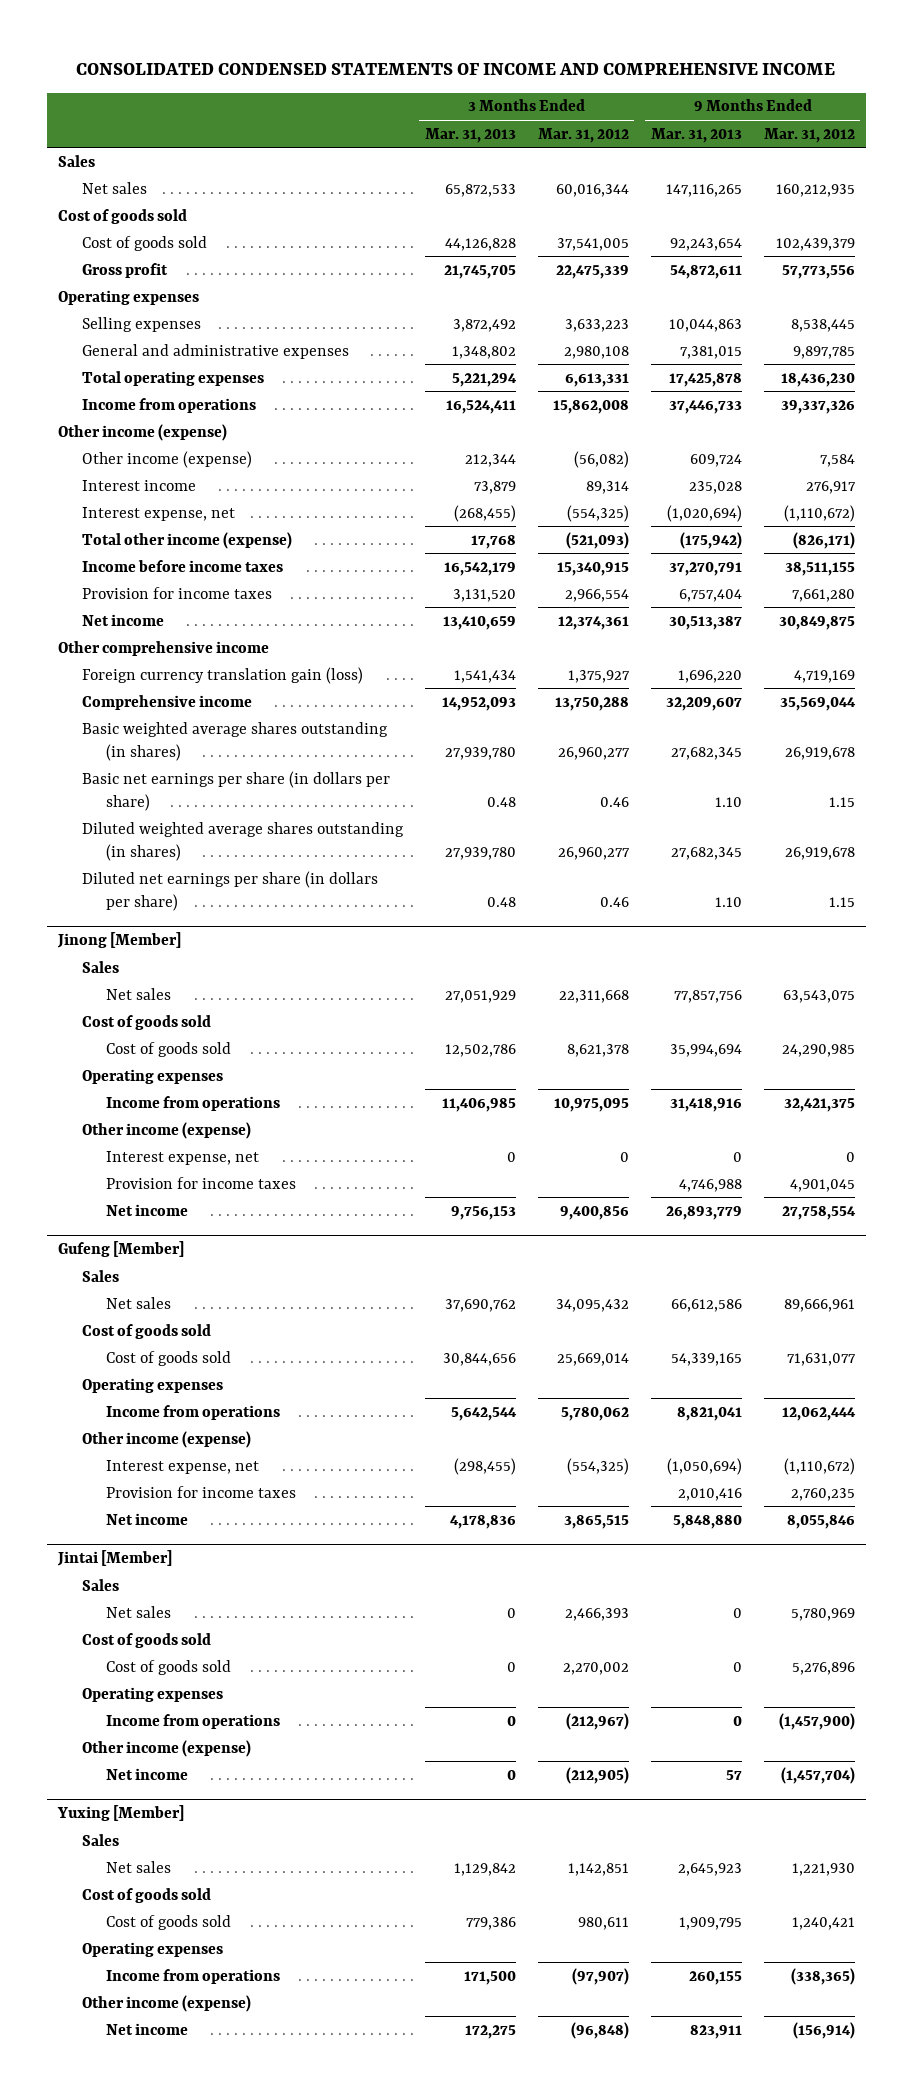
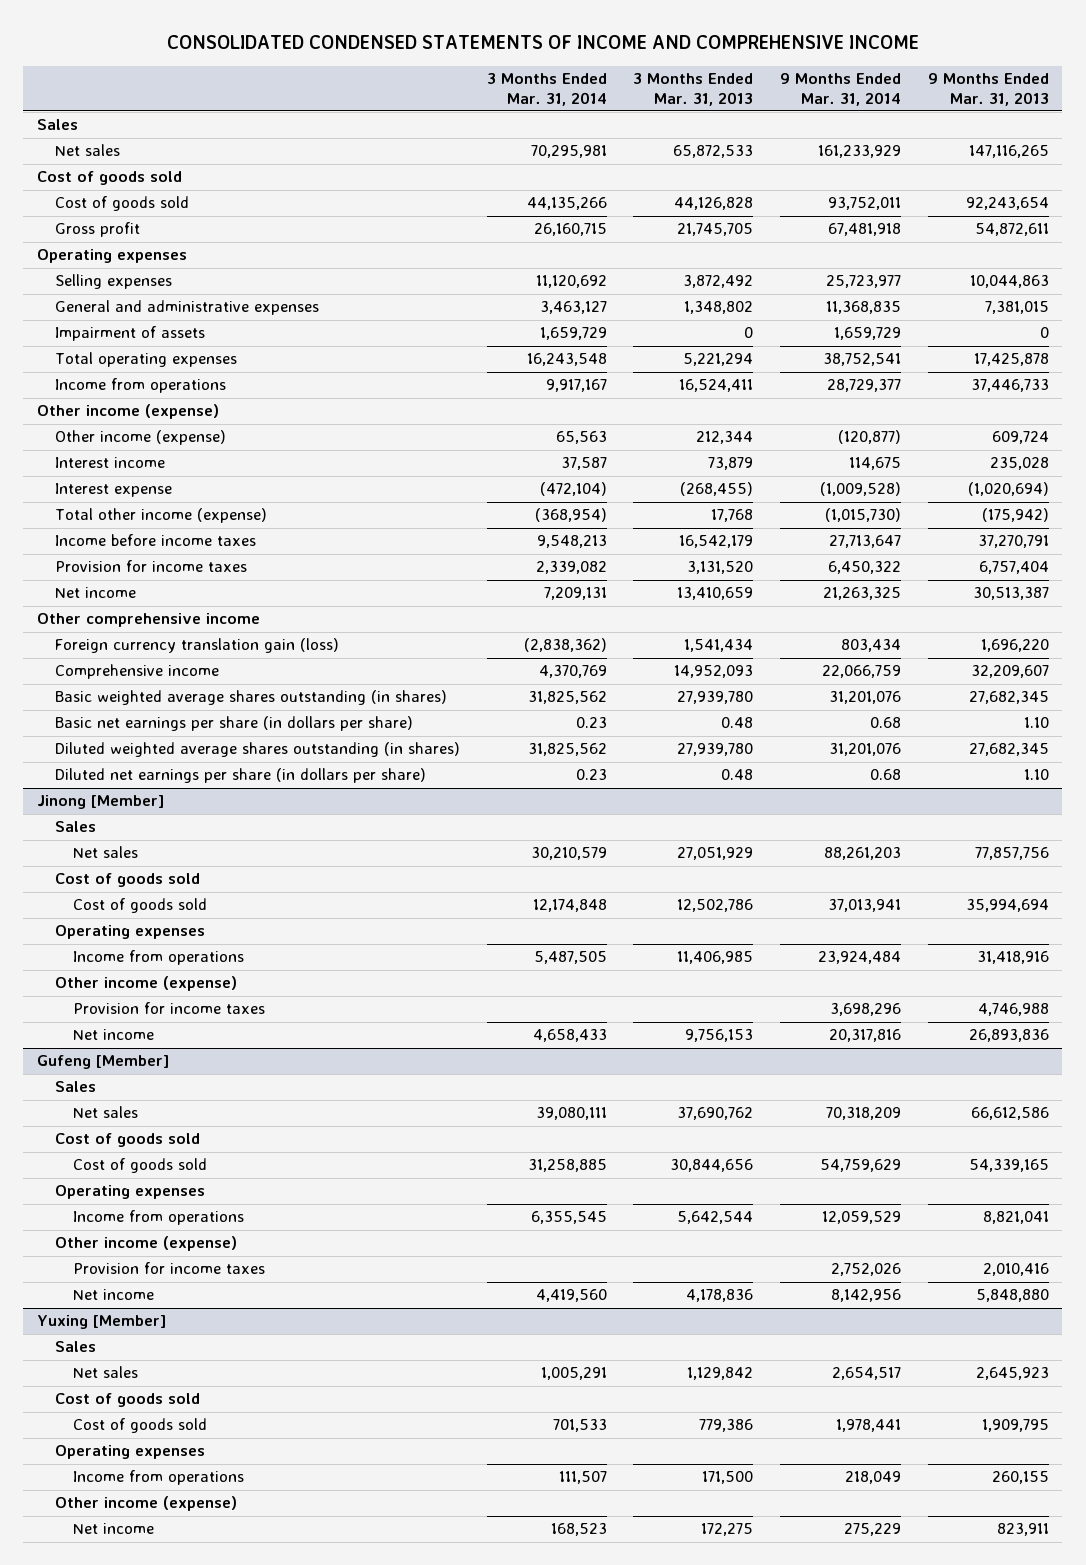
- | 3 Months Ended Mar. 31, 2013 | 3 Months Ended Mar. 31, 2012 | 9 Months Ended Mar. 31, 2013 | 9 Months Ended Mar. 31, 2012
+ | 3 Months Ended Mar. 31, 2014 | 3 Months Ended Mar. 31, 2013 | 9 Months Ended Mar. 31, 2014 | 9 Months Ended Mar. 31, 2013
+ Impairment of assets | 1,659,729 | 0 | 1,659,729 | 0
- Interest expense, net | (268,455) | (554,325) | (1,020,694) | (1,110,672)
+ Interest expense | (472,104) | (268,455) | (1,009,528) | (1,020,694)
@ Jinong [Member]
- Interest expense, net | 0 | 0 | 0 | 0
- Net income | 9,756,153 | 9,400,856 | 26,893,779 | 27,758,554
+ Net income | 4,658,433 | 9,756,153 | 20,317,816 | 26,893,836
@ Gufeng [Member]
- Interest expense, net | (298,455) | (554,325) | (1,050,694) | (1,110,672)
- Jintai [Member]
- Sales
- Net sales | 0 | 2,466,393 | 0 | 5,780,969
- Cost of goods sold
- Cost of goods sold | 0 | 2,270,002 | 0 | 5,276,896
- Operating expenses
- Income from operations | 0 | (212,967) | 0 | (1,457,900)
- Other income (expense)
- Net income | 0 | (212,905) | 57 | (1,457,704)

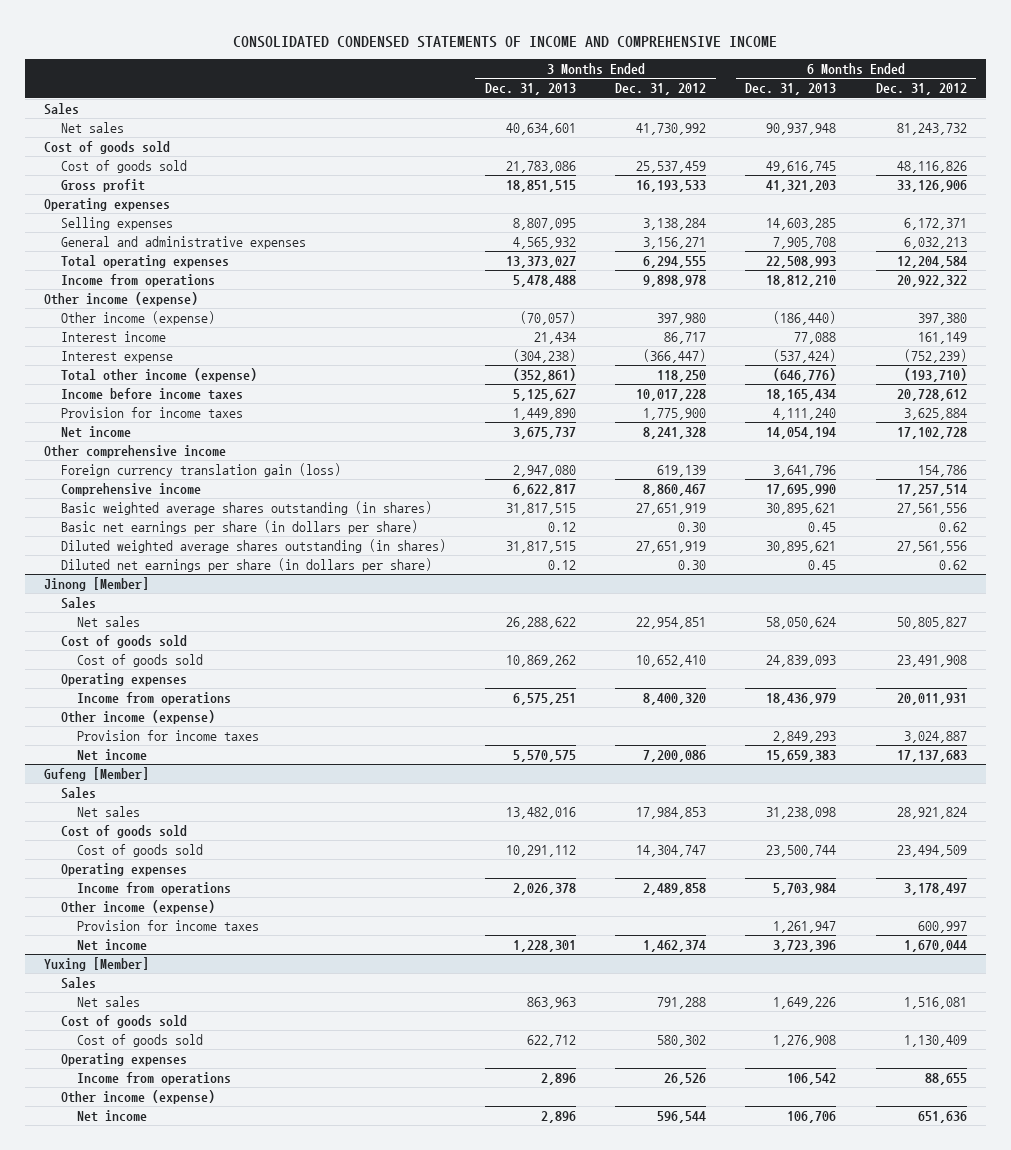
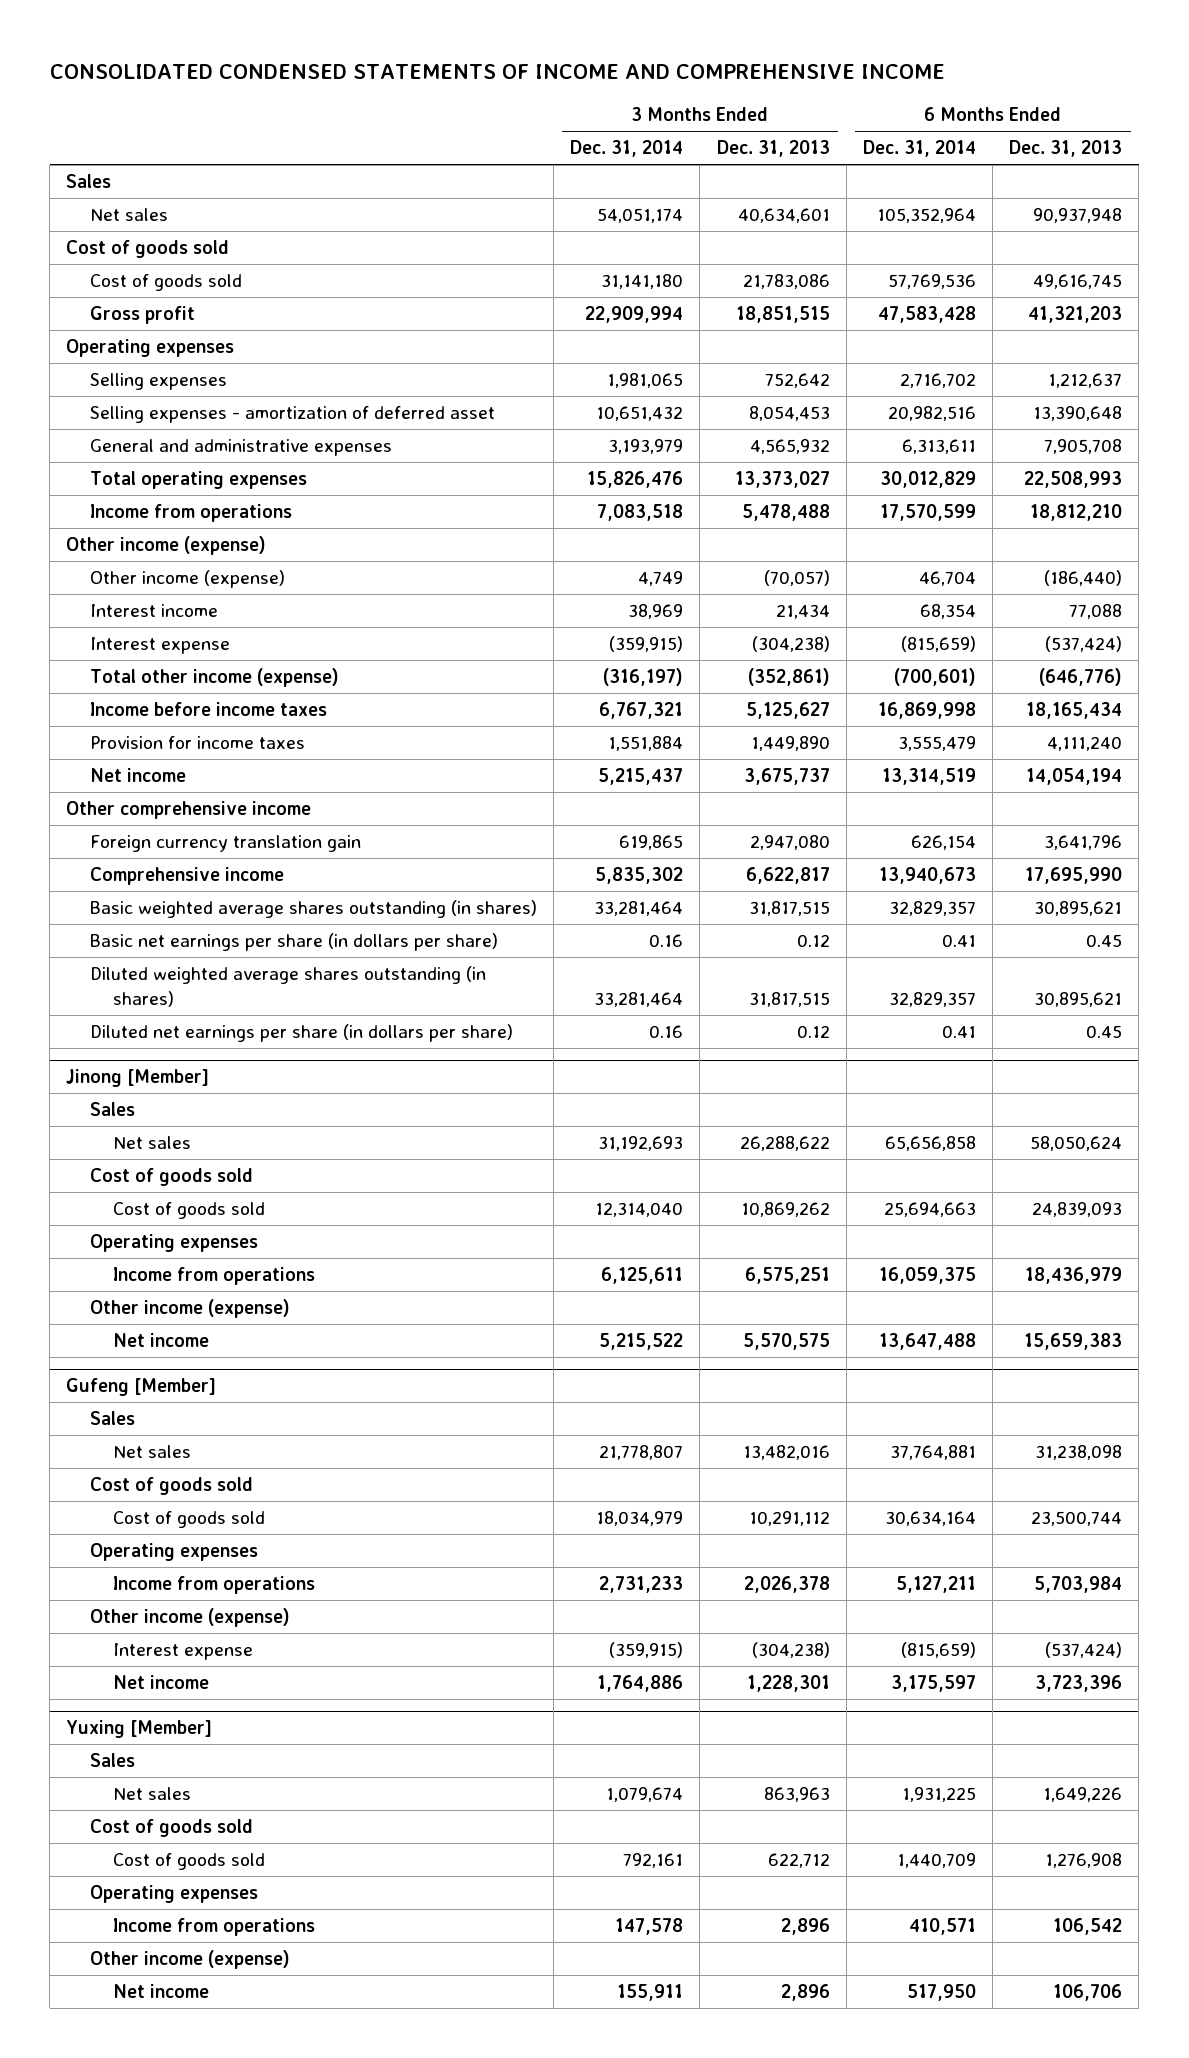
- | 3 Months Ended Dec. 31, 2013 | 3 Months Ended Dec. 31, 2012 | 6 Months Ended Dec. 31, 2013 | 6 Months Ended Dec. 31, 2012
+ | 3 Months Ended Dec. 31, 2014 | 3 Months Ended Dec. 31, 2013 | 6 Months Ended Dec. 31, 2014 | 6 Months Ended Dec. 31, 2013
- Selling expenses | 8,807,095 | 3,138,284 | 14,603,285 | 6,172,371
+ Selling expenses | 1,981,065 | 752,642 | 2,716,702 | 1,212,637
+ Selling expenses - amortization of deferred asset | 10,651,432 | 8,054,453 | 20,982,516 | 13,390,648
- Foreign currency translation gain (loss) | 2,947,080 | 619,139 | 3,641,796 | 154,786
+ Foreign currency translation gain | 619,865 | 2,947,080 | 626,154 | 3,641,796
@ Jinong [Member]
- Provision for income taxes | | | 2,849,293 | 3,024,887
@ Gufeng [Member]
- Provision for income taxes | | | 1,261,947 | 600,997
+ Interest expense | (359,915) | (304,238) | (815,659) | (537,424)

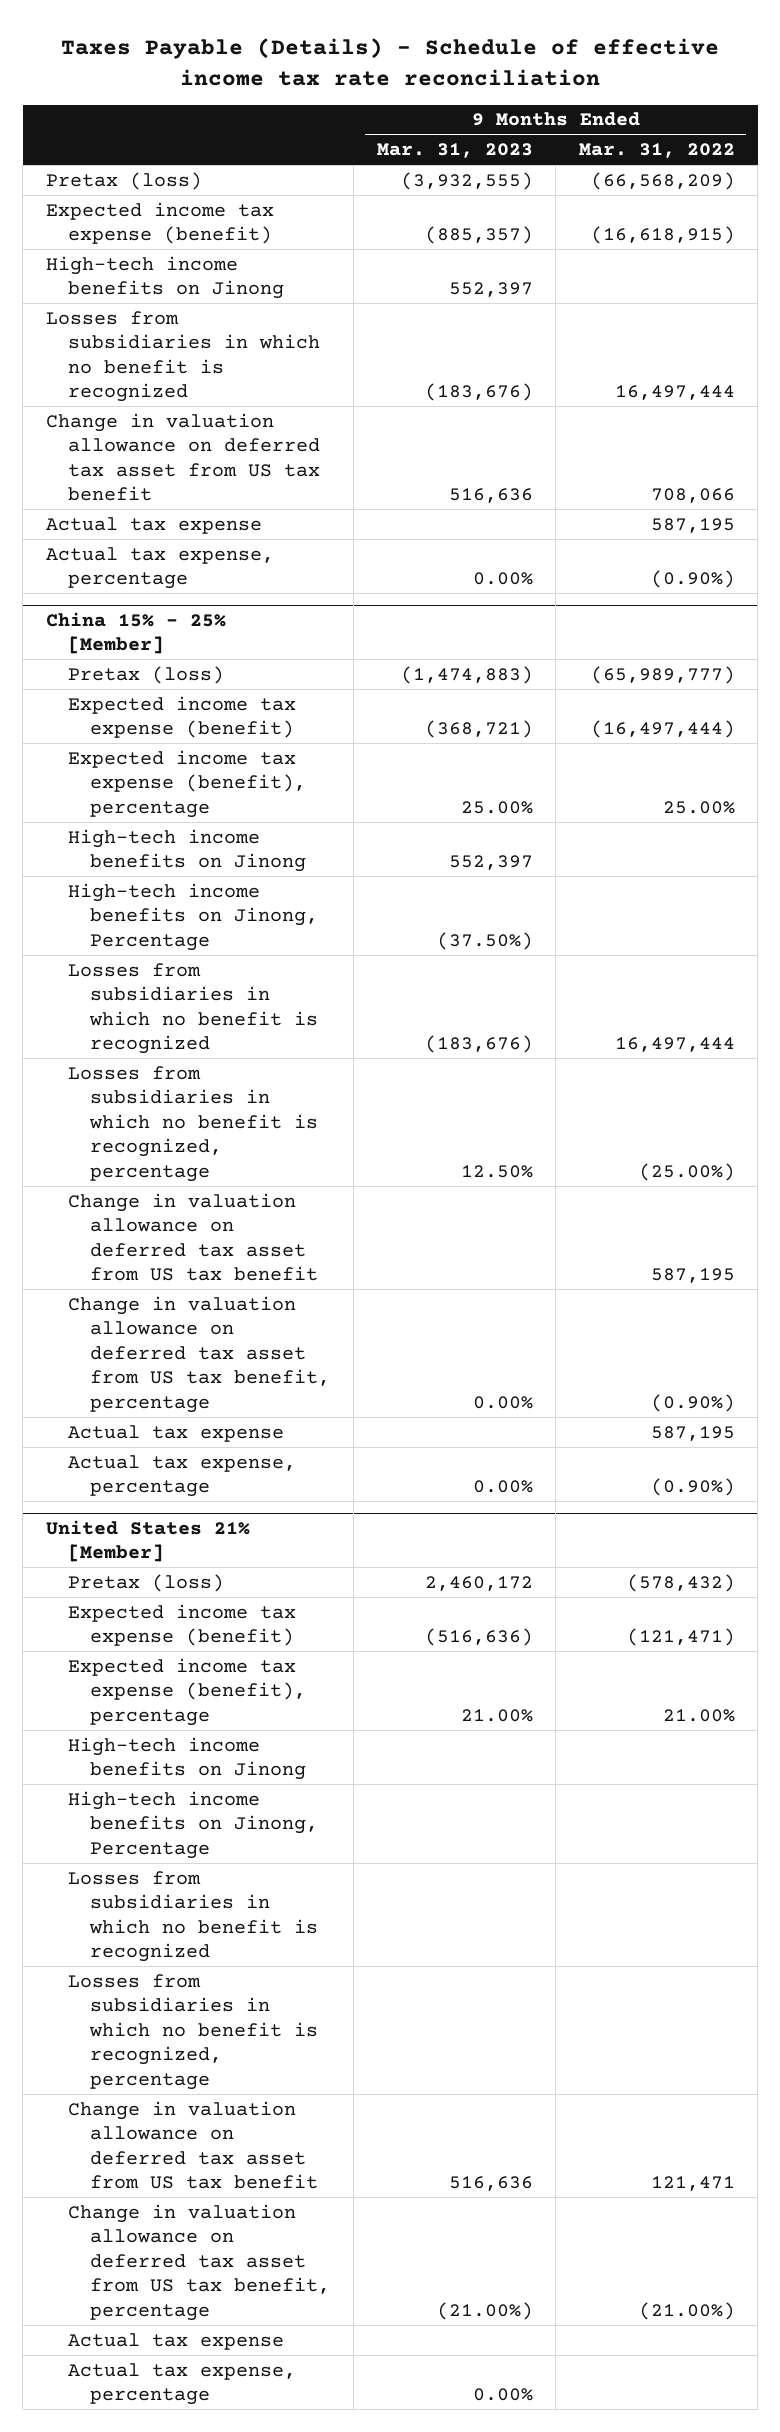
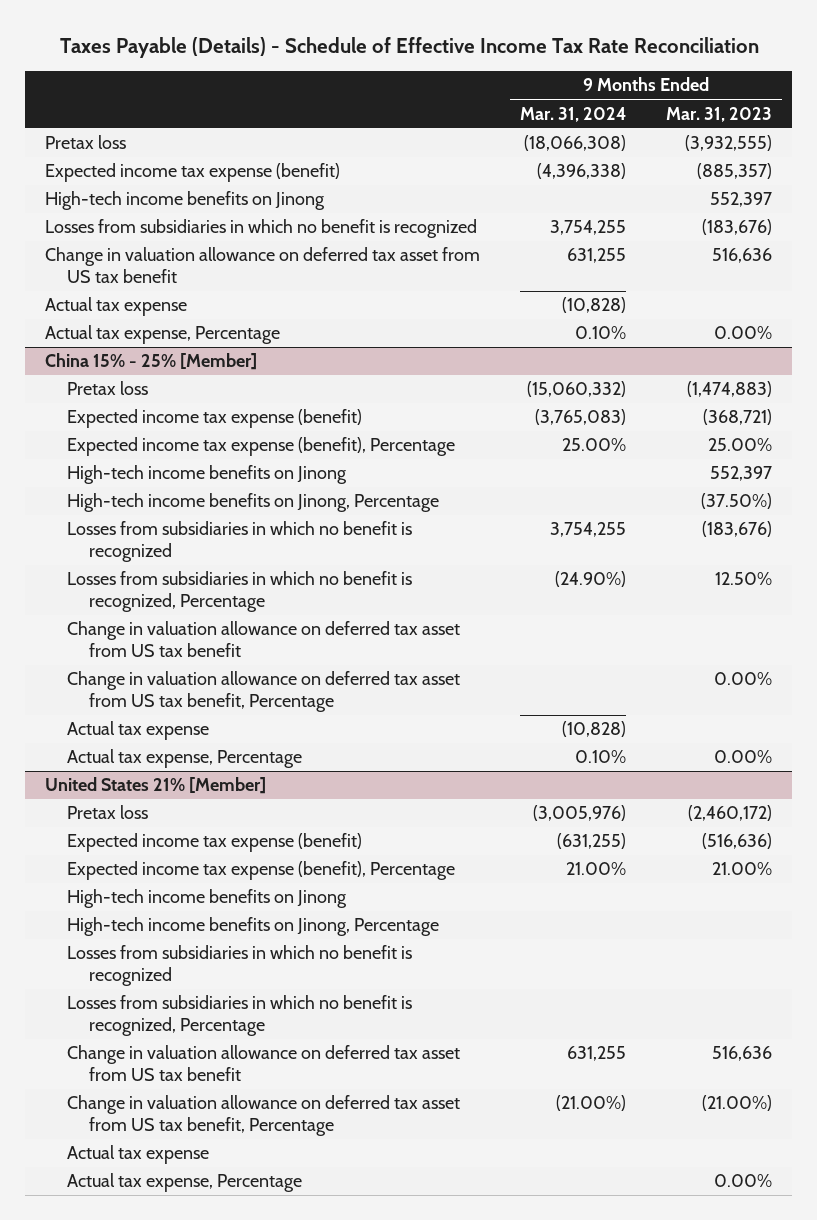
- Taxes Payable (Details) - Schedule of effective income tax rate reconciliation
+ Taxes Payable (Details) - Schedule of Effective Income Tax Rate Reconciliation
- | 9 Months Ended Mar. 31, 2023 | 9 Months Ended Mar. 31, 2022
+ | 9 Months Ended Mar. 31, 2024 | 9 Months Ended Mar. 31, 2023
- Pretax (loss) | (3,932,555) | (66,568,209)
+ Pretax loss | (18,066,308) | (3,932,555)
- Actual tax expense, percentage | 0.00% | (0.90%)
+ Actual tax expense, Percentage | 0.10% | 0.00%
@ China 15% - 25% [Member]
- Pretax (loss) | (1,474,883) | (65,989,777)
+ Pretax loss | (15,060,332) | (1,474,883)
- Expected income tax expense (benefit), percentage | 25.00% | 25.00%
+ Expected income tax expense (benefit), Percentage | 25.00% | 25.00%
- Losses from subsidiaries in which no benefit is recognized, percentage | 12.50% | (25.00%)
+ Losses from subsidiaries in which no benefit is recognized, Percentage | (24.90%) | 12.50%
- Change in valuation allowance on deferred tax asset from US tax benefit, percentage | 0.00% | (0.90%)
+ Change in valuation allowance on deferred tax asset from US tax benefit, Percentage | | 0.00%
- Actual tax expense, percentage | 0.00% | (0.90%)
+ Actual tax expense, Percentage | 0.10% | 0.00%
@ United States 21% [Member]
- Pretax (loss) | 2,460,172 | (578,432)
+ Pretax loss | (3,005,976) | (2,460,172)
- Expected income tax expense (benefit), percentage | 21.00% | 21.00%
+ Expected income tax expense (benefit), Percentage | 21.00% | 21.00%
- Losses from subsidiaries in which no benefit is recognized, percentage
+ Losses from subsidiaries in which no benefit is recognized, Percentage
- Change in valuation allowance on deferred tax asset from US tax benefit, percentage | (21.00%) | (21.00%)
+ Change in valuation allowance on deferred tax asset from US tax benefit, Percentage | (21.00%) | (21.00%)
- Actual tax expense, percentage | 0.00% |
+ Actual tax expense, Percentage | | 0.00%

